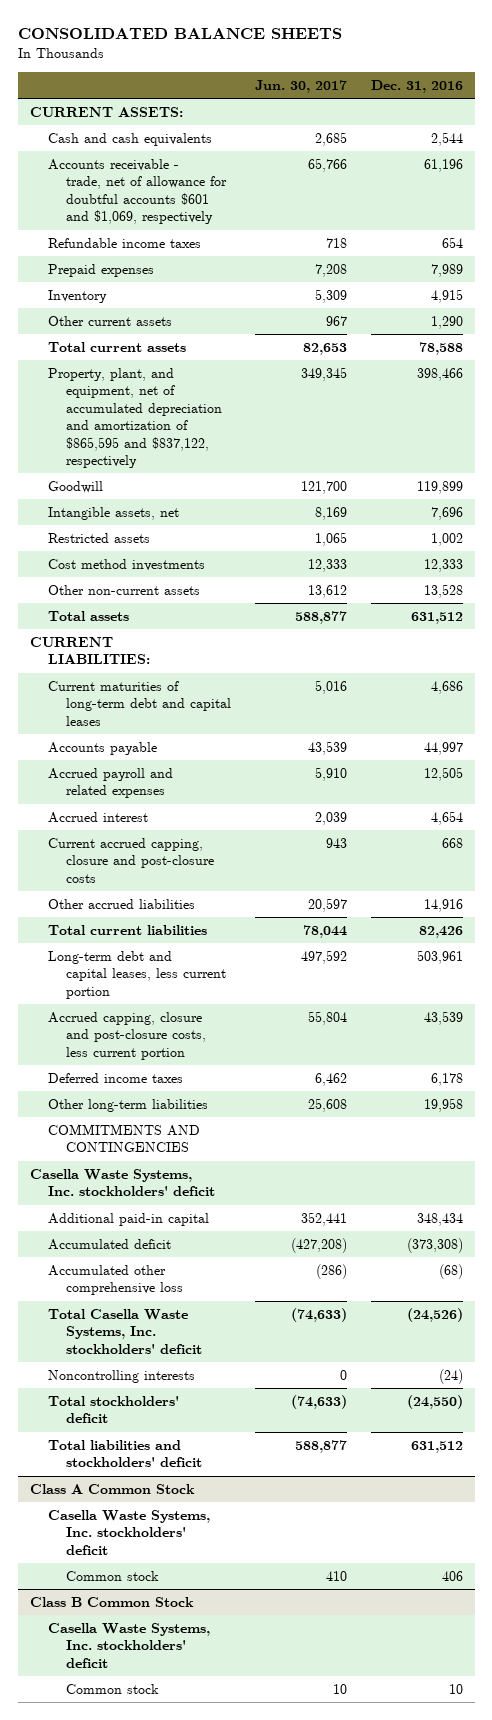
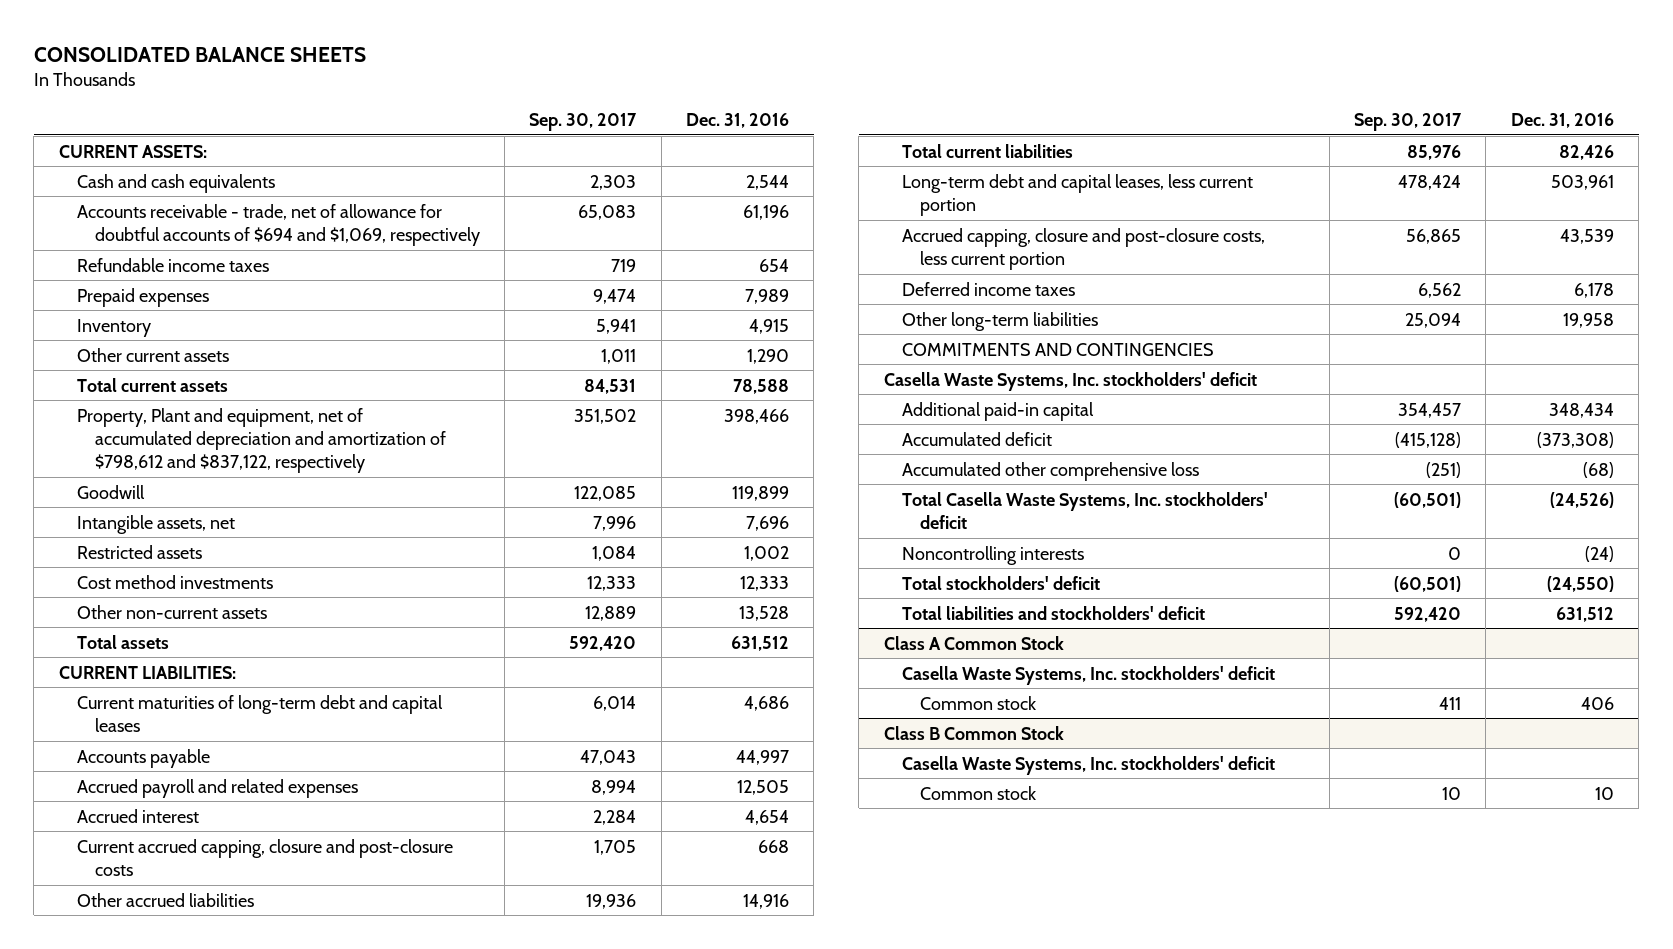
- | Jun. 30, 2017 | Dec. 31, 2016
+ | Sep. 30, 2017 | Dec. 31, 2016
- Accounts receivable - trade, net of allowance for doubtful accounts $601 and $1,069, respectively | 65,766 | 61,196
+ Accounts receivable - trade, net of allowance for doubtful accounts of $694 and $1,069, respectively | 65,083 | 61,196
- Property, plant, and equipment, net of accumulated depreciation and amortization of $865,595 and $837,122, respectively | 349,345 | 398,466
+ Property, Plant and equipment, net of accumulated depreciation and amortization of $798,612 and $837,122, respectively | 351,502 | 398,466

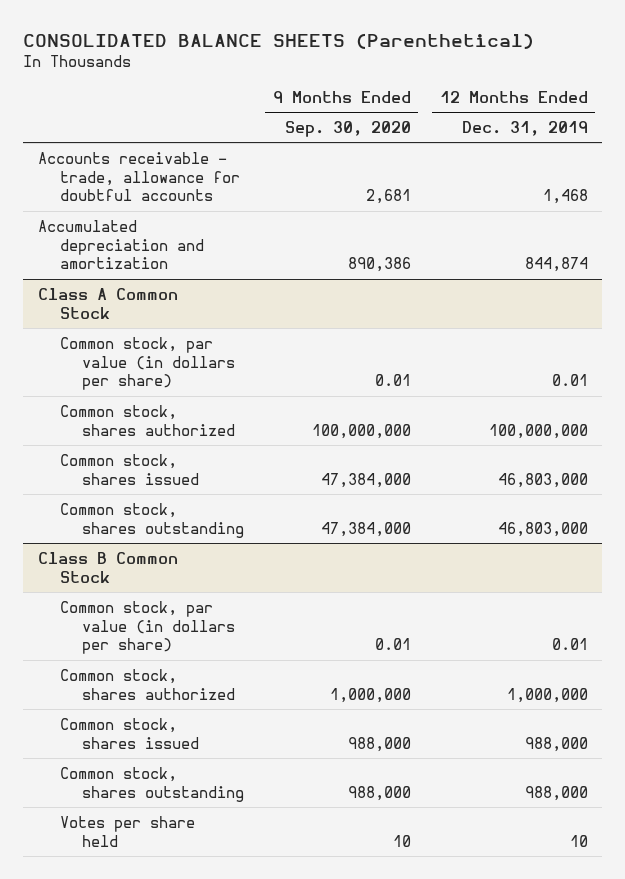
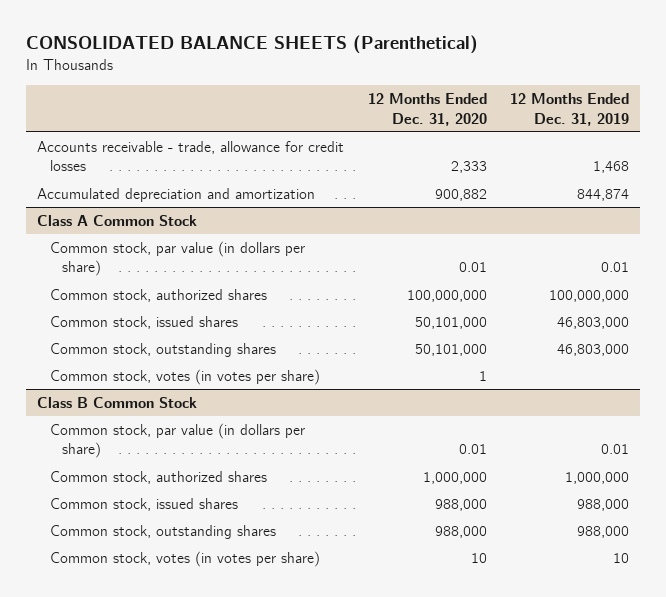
- | 9 Months Ended Sep. 30, 2020 | 12 Months Ended Dec. 31, 2019
+ | 12 Months Ended Dec. 31, 2020 | 12 Months Ended Dec. 31, 2019
- Accounts receivable - trade, allowance for doubtful accounts | 2,681 | 1,468
+ Accounts receivable - trade, allowance for credit losses | 2,333 | 1,468
@ Class A Common Stock
- Common stock, shares authorized | 100,000,000 | 100,000,000
- Common stock, shares issued | 47,384,000 | 46,803,000
- Common stock, shares outstanding | 47,384,000 | 46,803,000
+ Common stock, authorized shares | 100,000,000 | 100,000,000
+ Common stock, issued shares | 50,101,000 | 46,803,000
+ Common stock, outstanding shares | 50,101,000 | 46,803,000
+ Common stock, votes (in votes per share) | 1 |
@ Class B Common Stock
- Common stock, shares authorized | 1,000,000 | 1,000,000
- Common stock, shares issued | 988,000 | 988,000
- Common stock, shares outstanding | 988,000 | 988,000
- Votes per share held | 10 | 10
+ Common stock, authorized shares | 1,000,000 | 1,000,000
+ Common stock, issued shares | 988,000 | 988,000
+ Common stock, outstanding shares | 988,000 | 988,000
+ Common stock, votes (in votes per share) | 10 | 10

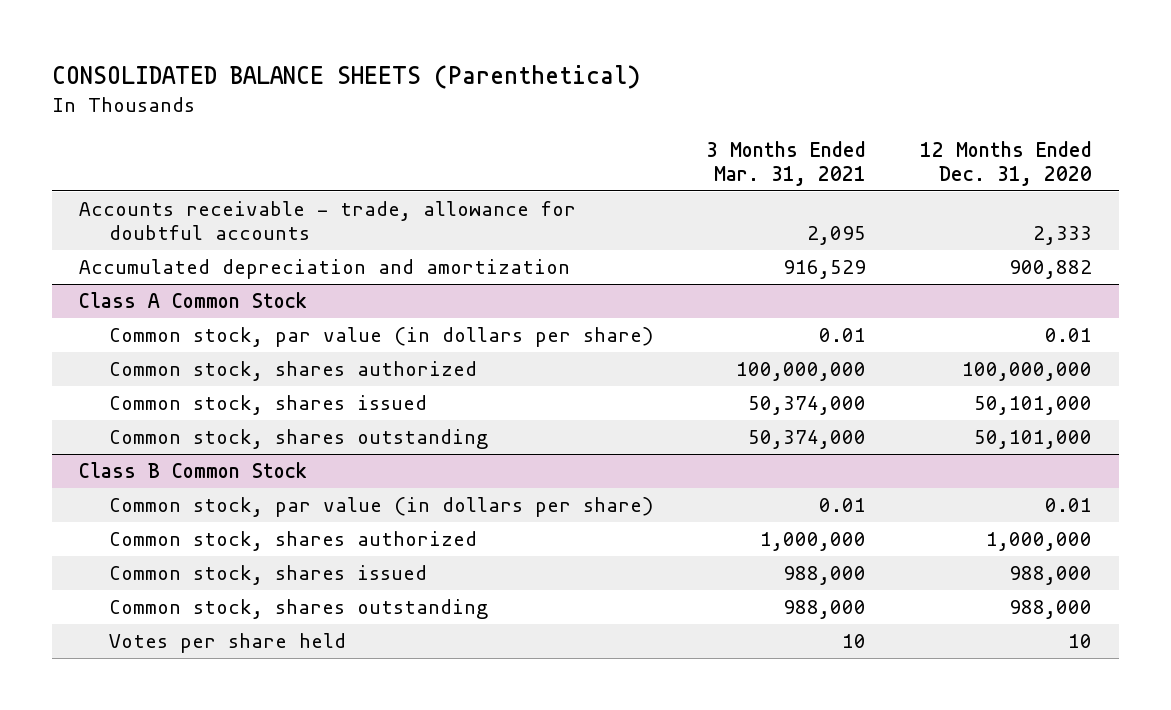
- | 12 Months Ended Dec. 31, 2020 | 12 Months Ended Dec. 31, 2019
+ | 3 Months Ended Mar. 31, 2021 | 12 Months Ended Dec. 31, 2020
- Accounts receivable - trade, allowance for credit losses | 2,333 | 1,468
+ Accounts receivable - trade, allowance for doubtful accounts | 2,095 | 2,333
@ Class A Common Stock
- Common stock, authorized shares | 100,000,000 | 100,000,000
- Common stock, issued shares | 50,101,000 | 46,803,000
- Common stock, outstanding shares | 50,101,000 | 46,803,000
- Common stock, votes (in votes per share) | 1 |
+ Common stock, shares authorized | 100,000,000 | 100,000,000
+ Common stock, shares issued | 50,374,000 | 50,101,000
+ Common stock, shares outstanding | 50,374,000 | 50,101,000
@ Class B Common Stock
- Common stock, authorized shares | 1,000,000 | 1,000,000
- Common stock, issued shares | 988,000 | 988,000
- Common stock, outstanding shares | 988,000 | 988,000
- Common stock, votes (in votes per share) | 10 | 10
+ Common stock, shares authorized | 1,000,000 | 1,000,000
+ Common stock, shares issued | 988,000 | 988,000
+ Common stock, shares outstanding | 988,000 | 988,000
+ Votes per share held | 10 | 10

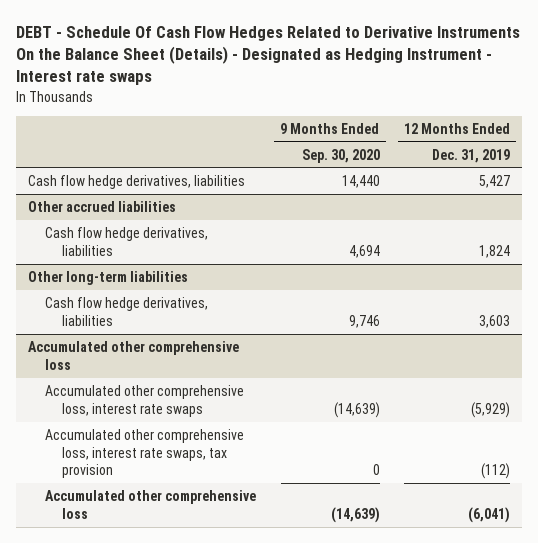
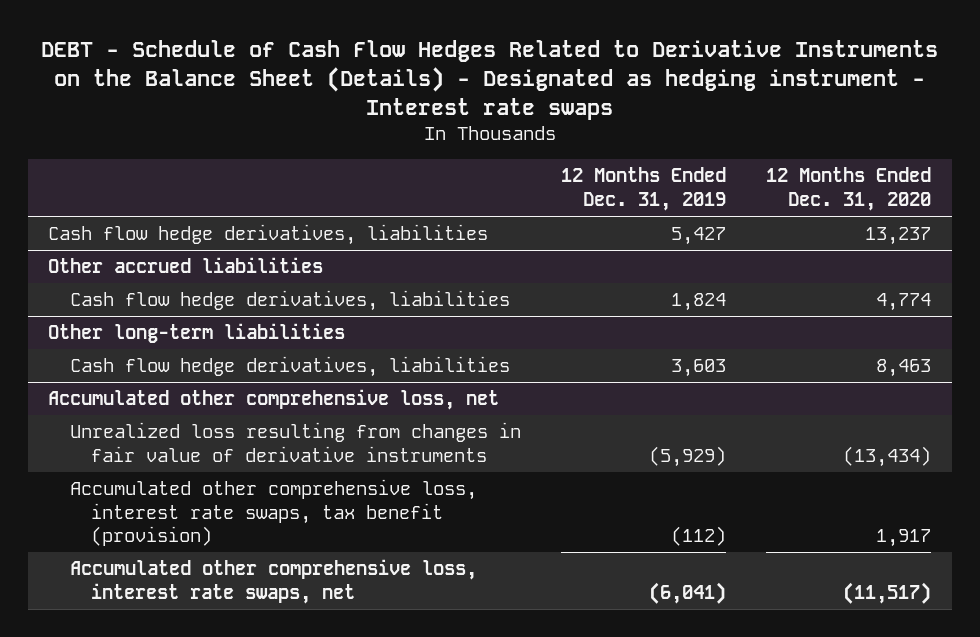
- DEBT - Schedule Of Cash Flow Hedges Related to Derivative Instruments On the Balance Sheet (Details) - Designated as Hedging Instrument - Interest rate swaps
+ DEBT - Schedule of Cash Flow Hedges Related to Derivative Instruments on the Balance Sheet (Details) - Designated as hedging instrument - Interest rate swaps
- | 9 Months Ended Sep. 30, 2020 | 12 Months Ended Dec. 31, 2019
+ | 12 Months Ended Dec. 31, 2019 | 12 Months Ended Dec. 31, 2020
- Accumulated other comprehensive loss
- Accumulated other comprehensive loss, interest rate swaps | (14,639) | (5,929)
- Accumulated other comprehensive loss, interest rate swaps, tax provision | 0 | (112)
- Accumulated other comprehensive loss | (14,639) | (6,041)
+ Accumulated other comprehensive loss, net
+ Unrealized loss resulting from changes in fair value of derivative instruments | (5,929) | (13,434)
+ Accumulated other comprehensive loss, interest rate swaps, tax benefit (provision) | (112) | 1,917
+ Accumulated other comprehensive loss, interest rate swaps, net | (6,041) | (11,517)

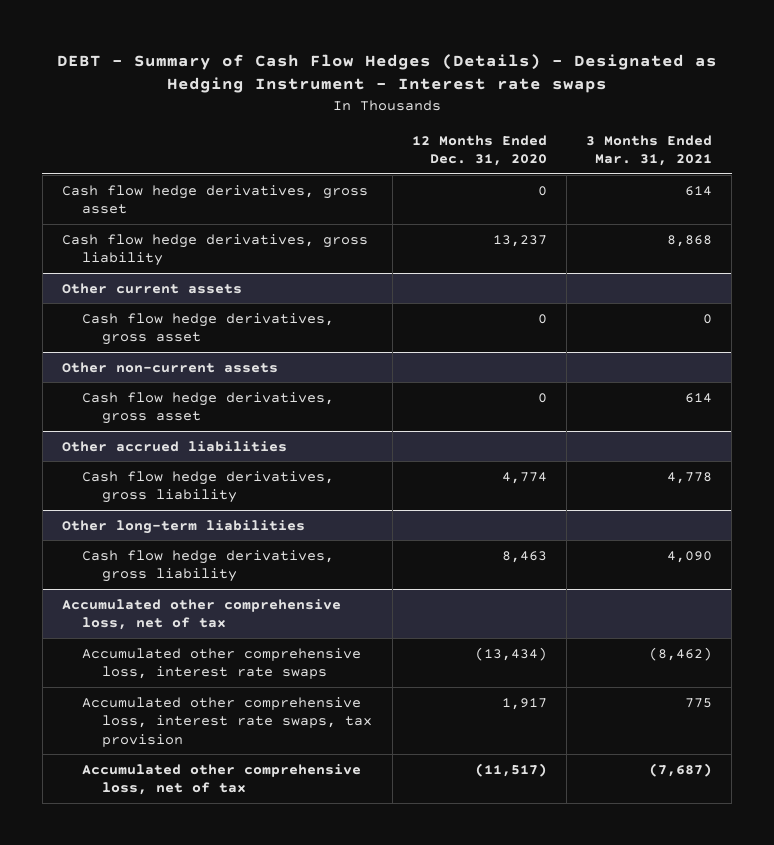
- DEBT - Schedule of Cash Flow Hedges Related to Derivative Instruments on the Balance Sheet (Details) - Designated as hedging instrument - Interest rate swaps
+ DEBT - Summary of Cash Flow Hedges (Details) - Designated as Hedging Instrument - Interest rate swaps
- | 12 Months Ended Dec. 31, 2019 | 12 Months Ended Dec. 31, 2020
+ | 12 Months Ended Dec. 31, 2020 | 3 Months Ended Mar. 31, 2021
- Cash flow hedge derivatives, liabilities | 5,427 | 13,237
+ Cash flow hedge derivatives, gross asset | 0 | 614
+ Cash flow hedge derivatives, gross liability | 13,237 | 8,868
+ Other current assets
+ Cash flow hedge derivatives, gross asset | 0 | 0
+ Other non-current assets
+ Cash flow hedge derivatives, gross asset | 0 | 614
@ Other accrued liabilities
- Cash flow hedge derivatives, liabilities | 1,824 | 4,774
+ Cash flow hedge derivatives, gross liability | 4,774 | 4,778
@ Other long-term liabilities
- Cash flow hedge derivatives, liabilities | 3,603 | 8,463
- Accumulated other comprehensive loss, net
- Unrealized loss resulting from changes in fair value of derivative instruments | (5,929) | (13,434)
- Accumulated other comprehensive loss, interest rate swaps, tax benefit (provision) | (112) | 1,917
- Accumulated other comprehensive loss, interest rate swaps, net | (6,041) | (11,517)
@ Other long-term liabilities
+ Cash flow hedge derivatives, gross liability | 8,463 | 4,090
+ Accumulated other comprehensive loss, net of tax
+ Accumulated other comprehensive loss, interest rate swaps | (13,434) | (8,462)
+ Accumulated other comprehensive loss, interest rate swaps, tax provision | 1,917 | 775
+ Accumulated other comprehensive loss, net of tax | (11,517) | (7,687)

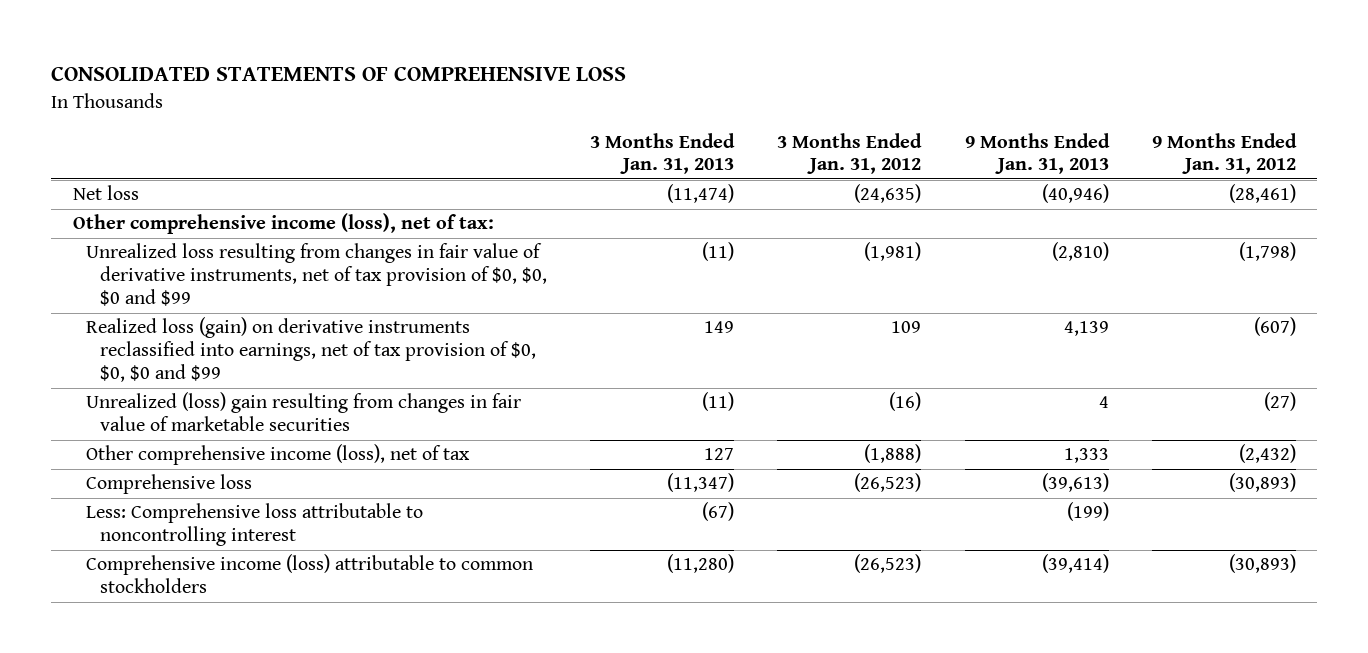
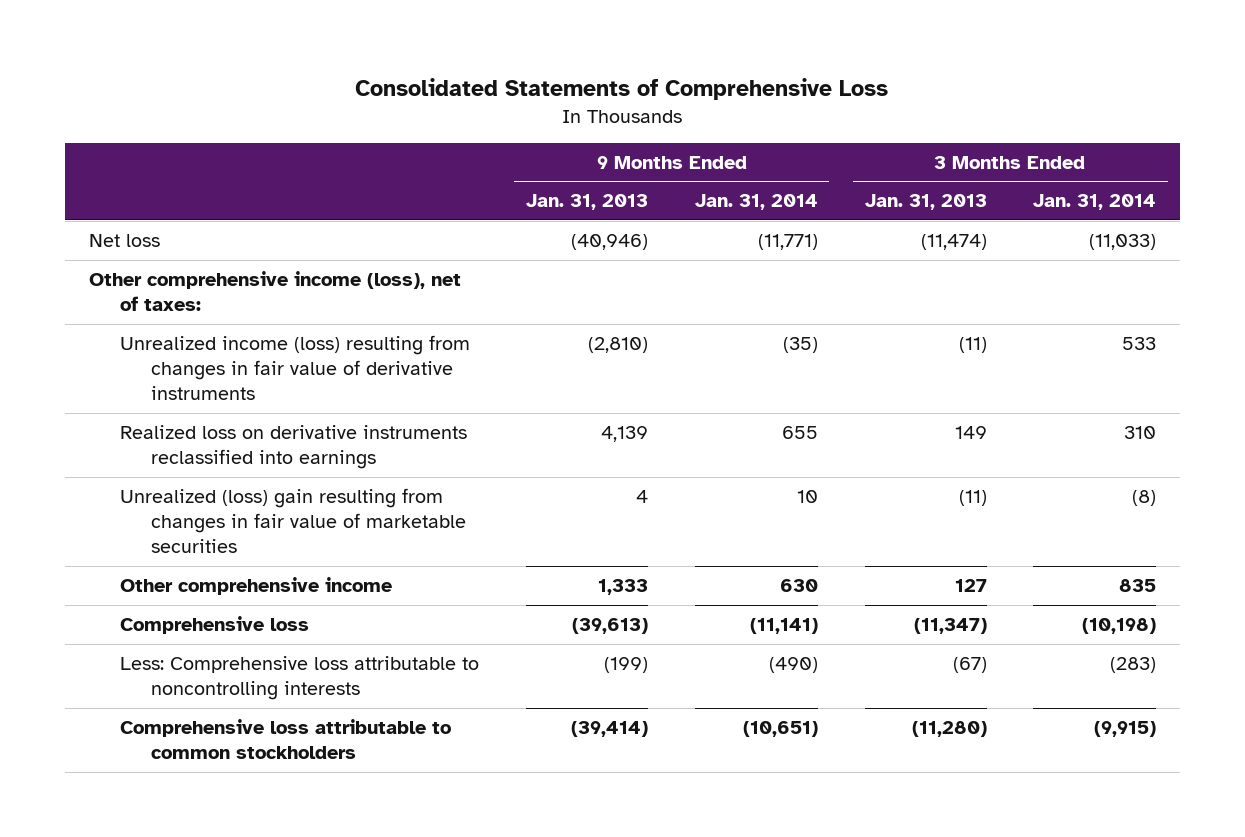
- CONSOLIDATED STATEMENTS OF COMPREHENSIVE LOSS
+ Consolidated Statements of Comprehensive Loss
- | 3 Months Ended Jan. 31, 2013 | 3 Months Ended Jan. 31, 2012 | 9 Months Ended Jan. 31, 2013 | 9 Months Ended Jan. 31, 2012
+ | 9 Months Ended Jan. 31, 2013 | 9 Months Ended Jan. 31, 2014 | 3 Months Ended Jan. 31, 2013 | 3 Months Ended Jan. 31, 2014
- Other comprehensive income (loss), net of tax:
- Unrealized loss resulting from changes in fair value of derivative instruments, net of tax provision of $0, $0, $0 and $99 | (11) | (1,981) | (2,810) | (1,798)
- Realized loss (gain) on derivative instruments reclassified into earnings, net of tax provision of $0, $0, $0 and $99 | 149 | 109 | 4,139 | (607)
+ Other comprehensive income (loss), net of taxes:
+ Unrealized income (loss) resulting from changes in fair value of derivative instruments | (2,810) | (35) | (11) | 533
+ Realized loss on derivative instruments reclassified into earnings | 4,139 | 655 | 149 | 310
- Other comprehensive income (loss), net of tax | 127 | (1,888) | 1,333 | (2,432)
+ Other comprehensive income | 1,333 | 630 | 127 | 835
- Less: Comprehensive loss attributable to noncontrolling interest | (67) | | (199) |
- Comprehensive income (loss) attributable to common stockholders | (11,280) | (26,523) | (39,414) | (30,893)
+ Less: Comprehensive loss attributable to noncontrolling interests | (199) | (490) | (67) | (283)
+ Comprehensive loss attributable to common stockholders | (39,414) | (10,651) | (11,280) | (9,915)

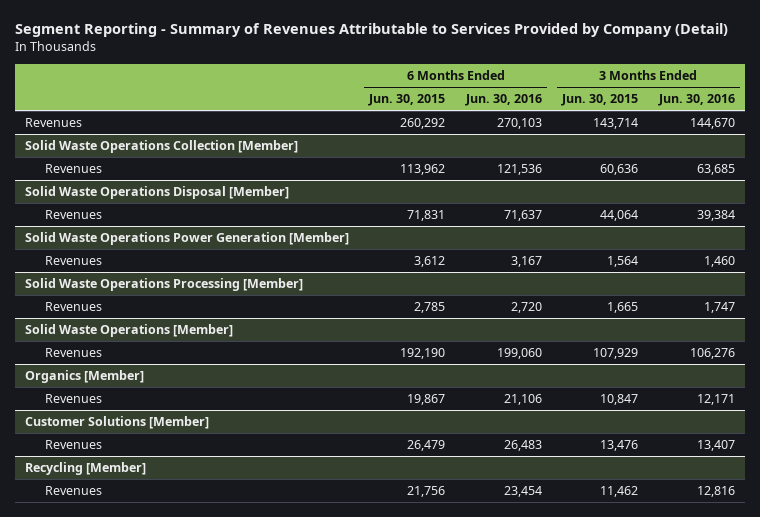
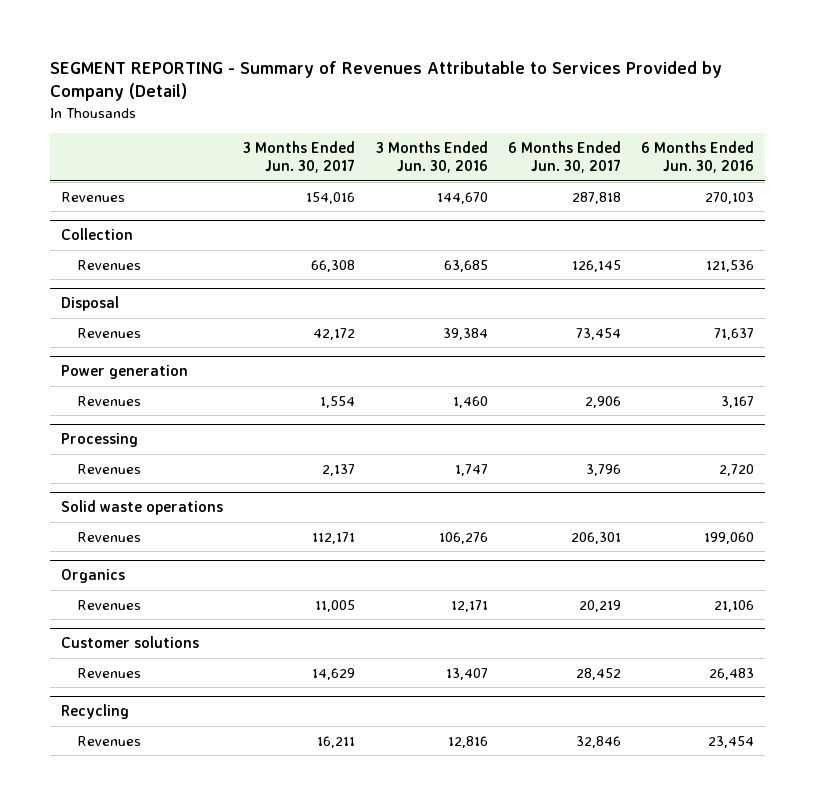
- Segment Reporting - Summary of Revenues Attributable to Services Provided by Company (Detail)
+ SEGMENT REPORTING - Summary of Revenues Attributable to Services Provided by Company (Detail)
- | 6 Months Ended Jun. 30, 2015 | 6 Months Ended Jun. 30, 2016 | 3 Months Ended Jun. 30, 2015 | 3 Months Ended Jun. 30, 2016
+ | 3 Months Ended Jun. 30, 2017 | 3 Months Ended Jun. 30, 2016 | 6 Months Ended Jun. 30, 2017 | 6 Months Ended Jun. 30, 2016
- Solid Waste Operations Collection [Member]
+ Collection
- Solid Waste Operations Disposal [Member]
+ Disposal
- Solid Waste Operations Power Generation [Member]
+ Power generation
- Solid Waste Operations Processing [Member]
+ Processing
- Solid Waste Operations [Member]
+ Solid waste operations
- Organics [Member]
+ Organics
- Customer Solutions [Member]
+ Customer solutions
- Recycling [Member]
+ Recycling

